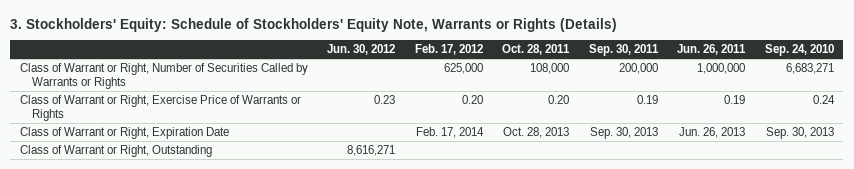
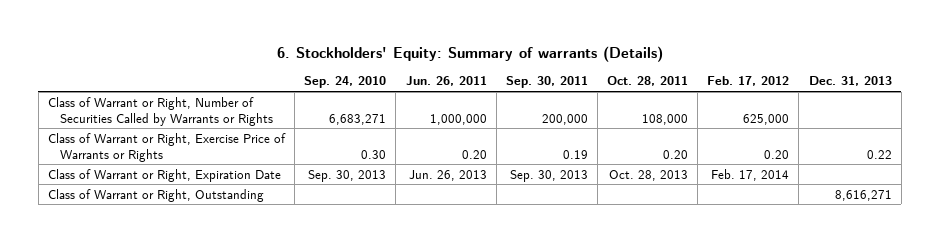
- 3. Stockholders' Equity: Schedule of Stockholders' Equity Note, Warrants or Rights (Details)
+ 6. Stockholders' Equity: Summary of warrants (Details)
- | Jun. 30, 2012 | Feb. 17, 2012 | Oct. 28, 2011 | Sep. 30, 2011 | Jun. 26, 2011 | Sep. 24, 2010
+ | Sep. 24, 2010 | Jun. 26, 2011 | Sep. 30, 2011 | Oct. 28, 2011 | Feb. 17, 2012 | Dec. 31, 2013
- Class of Warrant or Right, Exercise Price of Warrants or Rights | 0.23 | 0.20 | 0.20 | 0.19 | 0.19 | 0.24
+ Class of Warrant or Right, Exercise Price of Warrants or Rights | 0.30 | 0.20 | 0.19 | 0.20 | 0.20 | 0.22

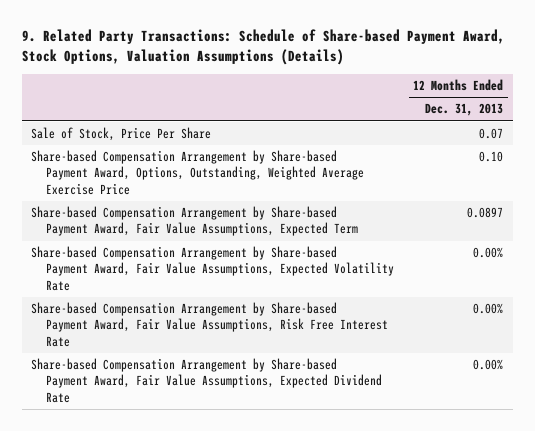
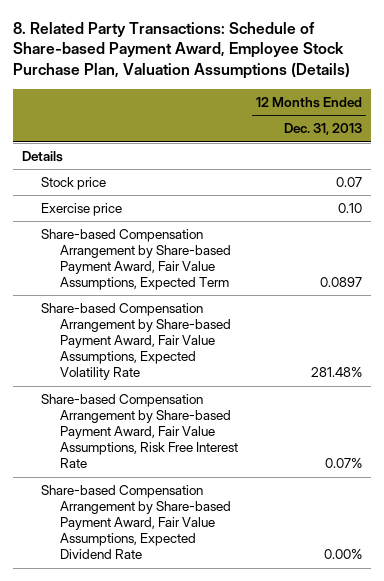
- 9. Related Party Transactions: Schedule of Share-based Payment Award, Stock Options, Valuation Assumptions (Details)
+ 8. Related Party Transactions: Schedule of Share-based Payment Award, Employee Stock Purchase Plan, Valuation Assumptions (Details)
- Sale of Stock, Price Per Share | 0.07
- Share-based Compensation Arrangement by Share-based Payment Award, Options, Outstanding, Weighted Average Exercise Price | 0.10
+ Details
+ Stock price | 0.07
+ Exercise price | 0.10
- Share-based Compensation Arrangement by Share-based Payment Award, Fair Value Assumptions, Expected Volatility Rate | 0.00%
- Share-based Compensation Arrangement by Share-based Payment Award, Fair Value Assumptions, Risk Free Interest Rate | 0.00%
+ Share-based Compensation Arrangement by Share-based Payment Award, Fair Value Assumptions, Expected Volatility Rate | 281.48%
+ Share-based Compensation Arrangement by Share-based Payment Award, Fair Value Assumptions, Risk Free Interest Rate | 0.07%

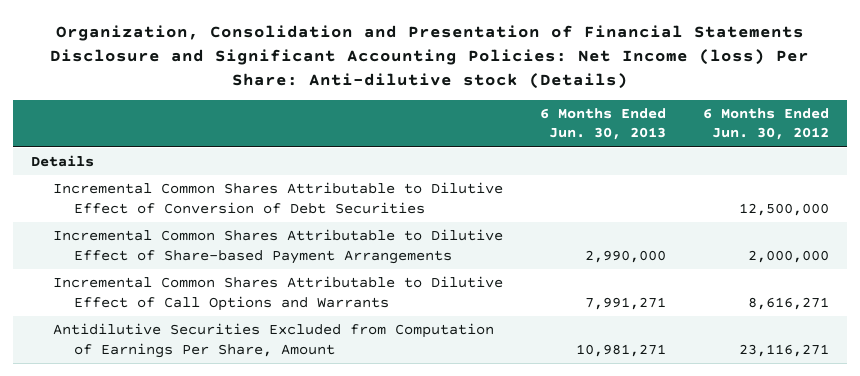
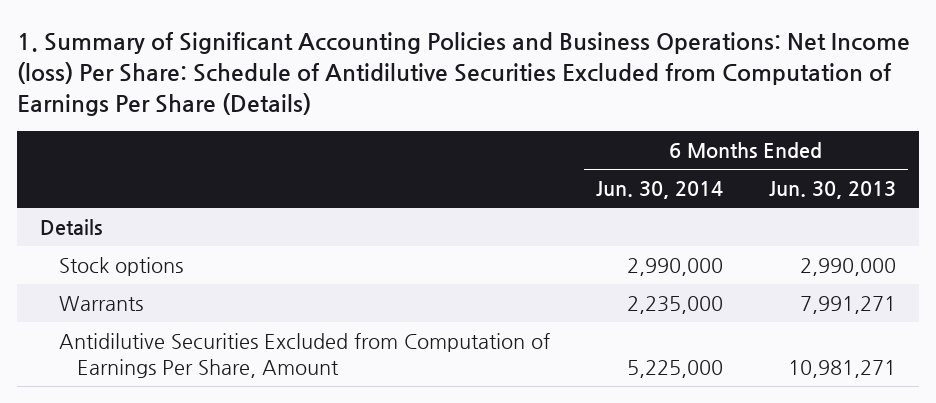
- Organization, Consolidation and Presentation of Financial Statements Disclosure and Significant Accounting Policies: Net Income (loss) Per Share: Anti-dilutive stock (Details)
+ 1. Summary of Significant Accounting Policies and Business Operations: Net Income (loss) Per Share: Schedule of Antidilutive Securities Excluded from Computation of Earnings Per Share (Details)
- | 6 Months Ended Jun. 30, 2013 | 6 Months Ended Jun. 30, 2012
+ | 6 Months Ended Jun. 30, 2014 | 6 Months Ended Jun. 30, 2013
- Incremental Common Shares Attributable to Dilutive Effect of Conversion of Debt Securities | | 12,500,000
- Incremental Common Shares Attributable to Dilutive Effect of Share-based Payment Arrangements | 2,990,000 | 2,000,000
- Incremental Common Shares Attributable to Dilutive Effect of Call Options and Warrants | 7,991,271 | 8,616,271
+ Stock options | 2,990,000 | 2,990,000
+ Warrants | 2,235,000 | 7,991,271

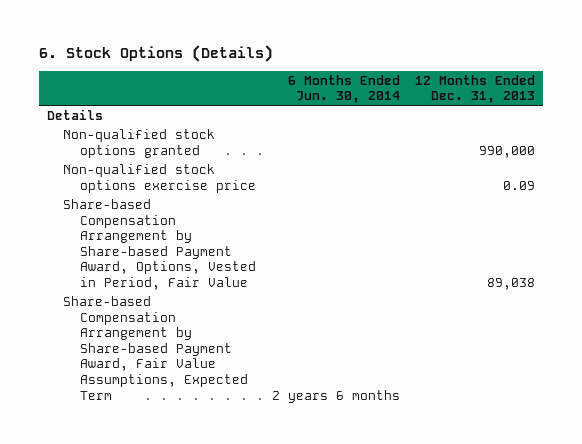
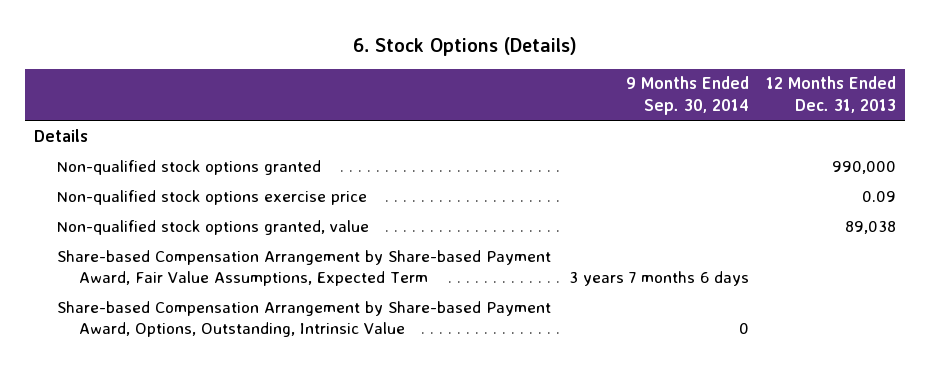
- | 6 Months Ended Jun. 30, 2014 | 12 Months Ended Dec. 31, 2013
+ | 9 Months Ended Sep. 30, 2014 | 12 Months Ended Dec. 31, 2013
- Share-based Compensation Arrangement by Share-based Payment Award, Options, Vested in Period, Fair Value | | 89,038
+ Non-qualified stock options granted, value | | 89,038
+ Share-based Compensation Arrangement by Share-based Payment Award, Options, Outstanding, Intrinsic Value | 0 |

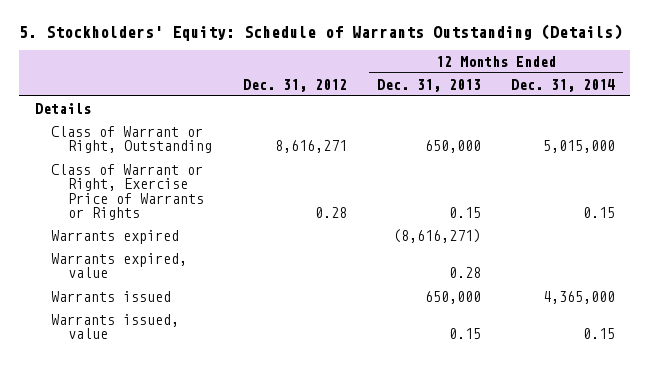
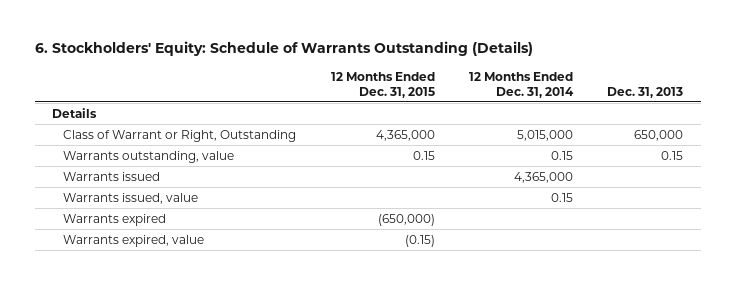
- 5. Stockholders' Equity: Schedule of Warrants Outstanding (Details)
+ 6. Stockholders' Equity: Schedule of Warrants Outstanding (Details)
- | Dec. 31, 2012 | 12 Months Ended Dec. 31, 2013 | 12 Months Ended Dec. 31, 2014
+ | 12 Months Ended Dec. 31, 2015 | 12 Months Ended Dec. 31, 2014 | Dec. 31, 2013
- Class of Warrant or Right, Exercise Price of Warrants or Rights | 0.28 | 0.15 | 0.15
+ Warrants outstanding, value | 0.15 | 0.15 | 0.15
moved down: Warrants expired | (650,000) | |
moved down: Warrants expired, value | (0.15) | |

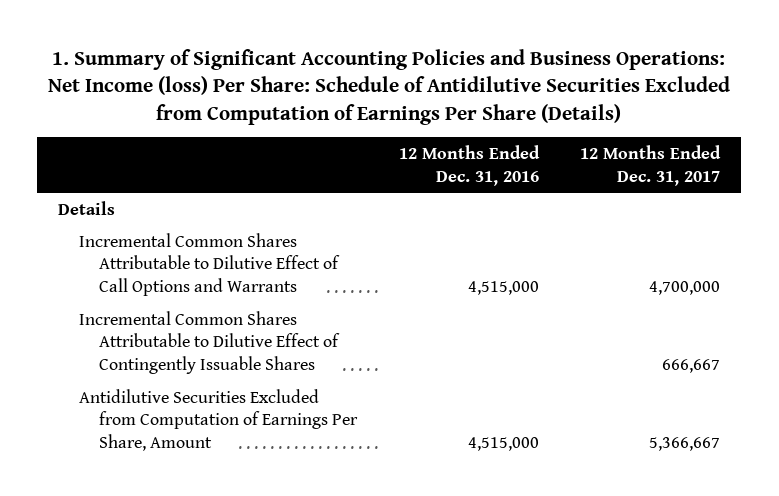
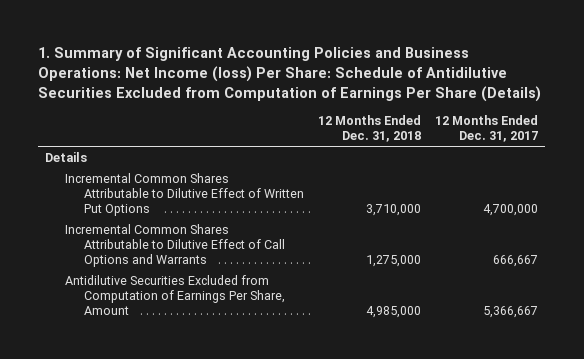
- | 12 Months Ended Dec. 31, 2016 | 12 Months Ended Dec. 31, 2017
+ | 12 Months Ended Dec. 31, 2018 | 12 Months Ended Dec. 31, 2017
- Incremental Common Shares Attributable to Dilutive Effect of Call Options and Warrants | 4,515,000 | 4,700,000
- Incremental Common Shares Attributable to Dilutive Effect of Contingently Issuable Shares | | 666,667
+ Incremental Common Shares Attributable to Dilutive Effect of Written Put Options | 3,710,000 | 4,700,000
+ Incremental Common Shares Attributable to Dilutive Effect of Call Options and Warrants | 1,275,000 | 666,667

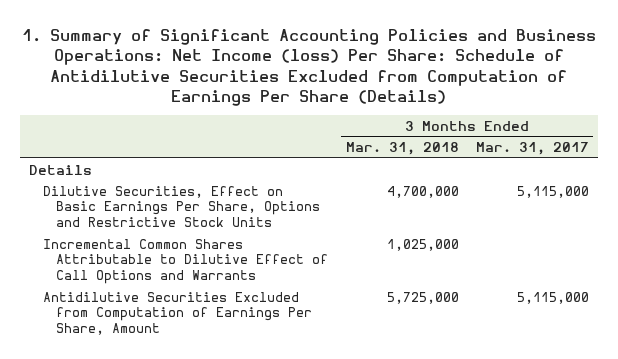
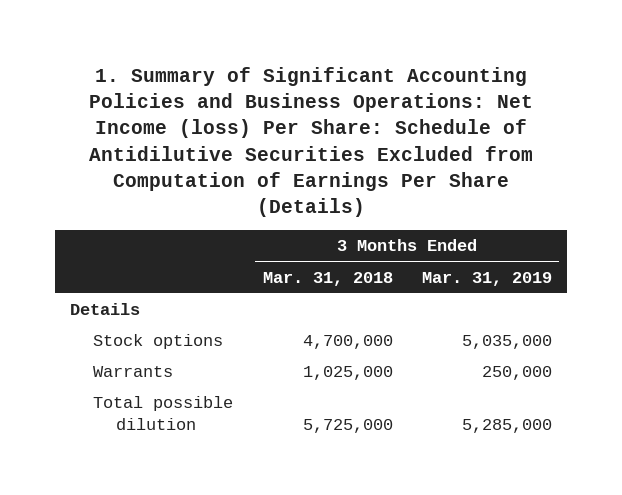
- | 3 Months Ended Mar. 31, 2018 | 3 Months Ended Mar. 31, 2017
+ | 3 Months Ended Mar. 31, 2018 | 3 Months Ended Mar. 31, 2019
- Dilutive Securities, Effect on Basic Earnings Per Share, Options and Restrictive Stock Units | 4,700,000 | 5,115,000
- Incremental Common Shares Attributable to Dilutive Effect of Call Options and Warrants | 1,025,000 |
- Antidilutive Securities Excluded from Computation of Earnings Per Share, Amount | 5,725,000 | 5,115,000
+ Stock options | 4,700,000 | 5,035,000
+ Warrants | 1,025,000 | 250,000
+ Total possible dilution | 5,725,000 | 5,285,000

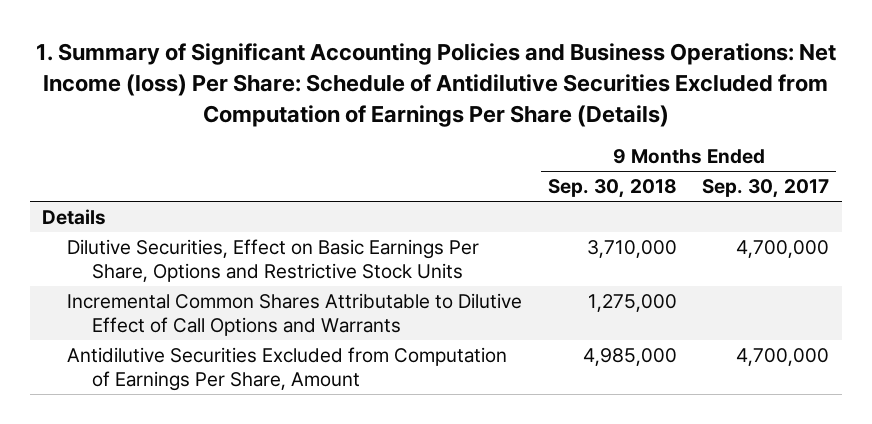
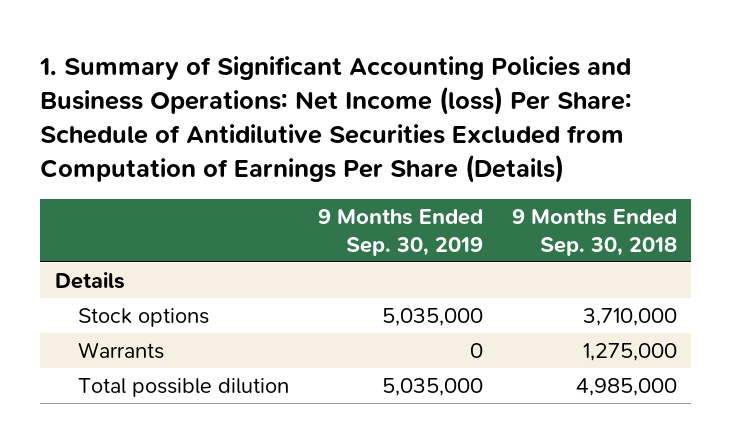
- | 9 Months Ended Sep. 30, 2018 | 9 Months Ended Sep. 30, 2017
+ | 9 Months Ended Sep. 30, 2019 | 9 Months Ended Sep. 30, 2018
- Dilutive Securities, Effect on Basic Earnings Per Share, Options and Restrictive Stock Units | 3,710,000 | 4,700,000
- Incremental Common Shares Attributable to Dilutive Effect of Call Options and Warrants | 1,275,000 |
- Antidilutive Securities Excluded from Computation of Earnings Per Share, Amount | 4,985,000 | 4,700,000
+ Stock options | 5,035,000 | 3,710,000
+ Warrants | 0 | 1,275,000
+ Total possible dilution | 5,035,000 | 4,985,000

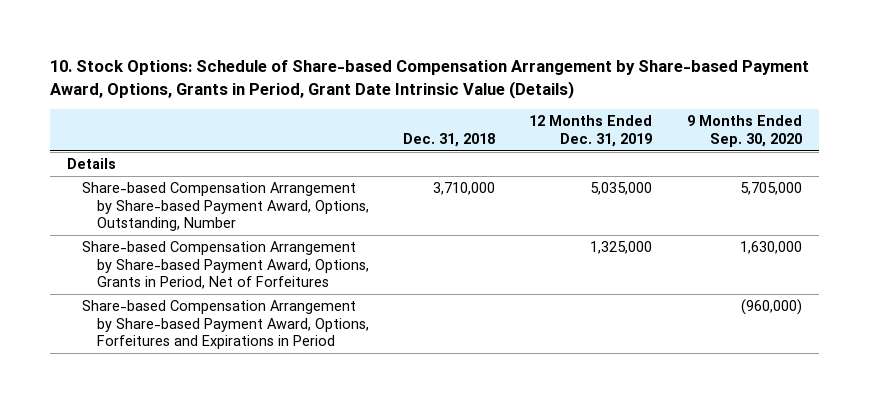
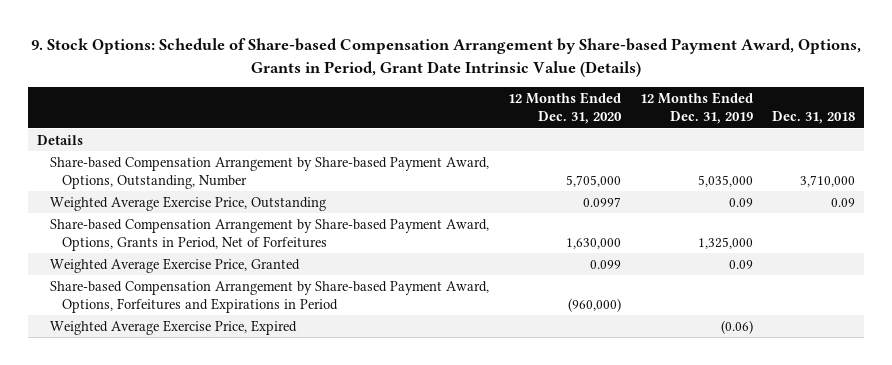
- 10. Stock Options: Schedule of Share-based Compensation Arrangement by Share-based Payment Award, Options, Grants in Period, Grant Date Intrinsic Value (Details)
+ 9. Stock Options: Schedule of Share-based Compensation Arrangement by Share-based Payment Award, Options, Grants in Period, Grant Date Intrinsic Value (Details)
- | Dec. 31, 2018 | 12 Months Ended Dec. 31, 2019 | 9 Months Ended Sep. 30, 2020
+ | 12 Months Ended Dec. 31, 2020 | 12 Months Ended Dec. 31, 2019 | Dec. 31, 2018
+ Weighted Average Exercise Price, Outstanding | 0.0997 | 0.09 | 0.09
+ Weighted Average Exercise Price, Granted | 0.099 | 0.09 |
+ Weighted Average Exercise Price, Expired | | (0.06) |

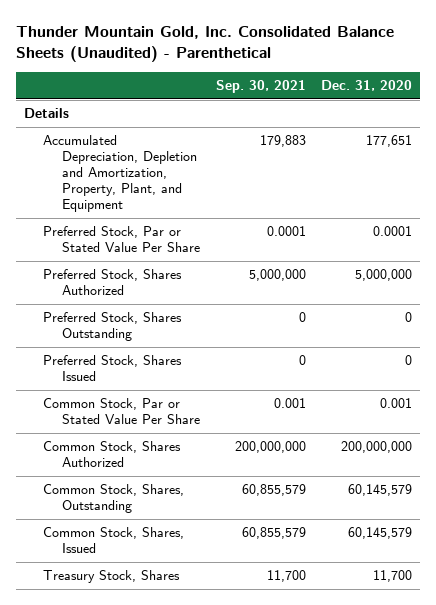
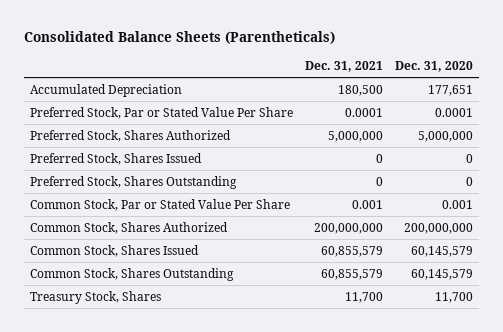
- Thunder Mountain Gold, Inc. Consolidated Balance Sheets (Unaudited) - Parenthetical
+ Consolidated Balance Sheets (Parentheticals)
- | Sep. 30, 2021 | Dec. 31, 2020
+ | Dec. 31, 2021 | Dec. 31, 2020
- Details
- Accumulated Depreciation, Depletion and Amortization, Property, Plant, and Equipment | 179,883 | 177,651
+ Accumulated Depreciation | 180,500 | 177,651
moved down: Preferred Stock, Shares Outstanding | 0 | 0
- Common Stock, Shares, Outstanding | 60,855,579 | 60,145,579
- Common Stock, Shares, Issued | 60,855,579 | 60,145,579
+ Common Stock, Shares Issued | 60,855,579 | 60,145,579
+ Common Stock, Shares Outstanding | 60,855,579 | 60,145,579

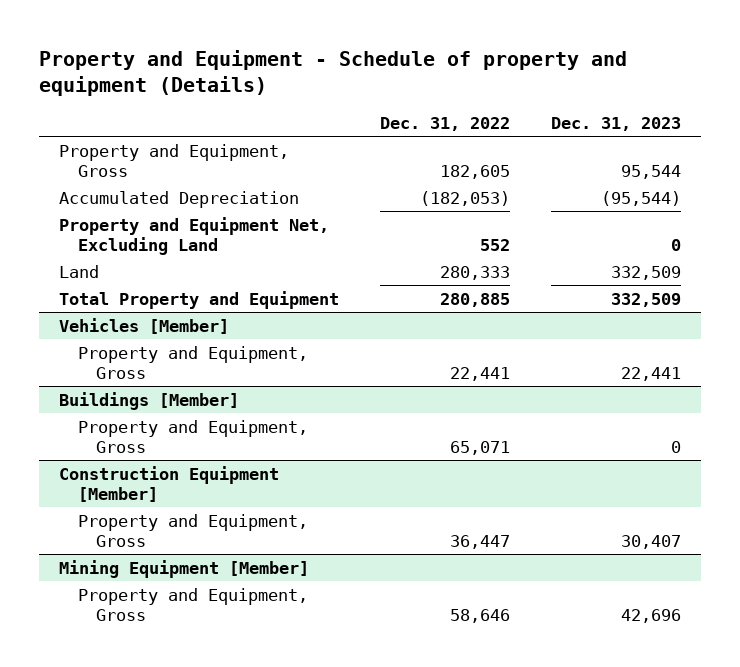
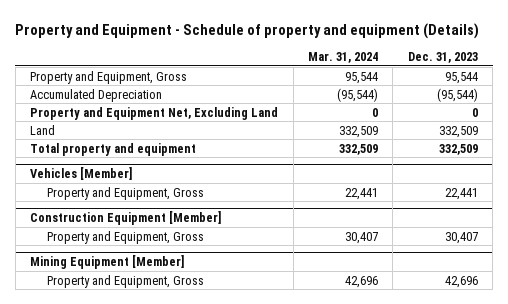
- | Dec. 31, 2022 | Dec. 31, 2023
+ | Mar. 31, 2024 | Dec. 31, 2023
- Total Property and Equipment | 280,885 | 332,509
+ Total property and equipment | 332,509 | 332,509
- Buildings [Member]
- Property and Equipment, Gross | 65,071 | 0

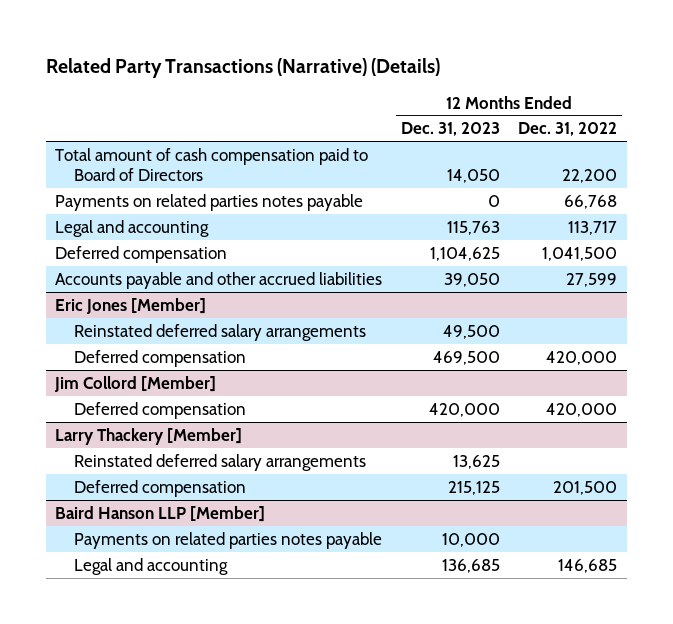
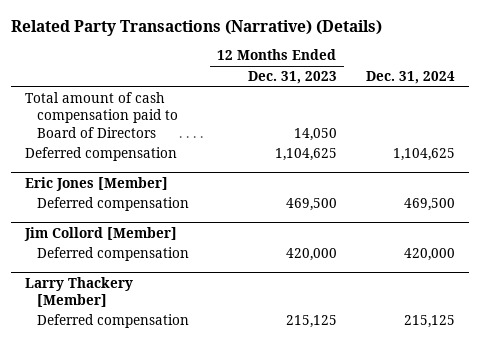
- | 12 Months Ended Dec. 31, 2023 | 12 Months Ended Dec. 31, 2022
+ | 12 Months Ended Dec. 31, 2023 | Dec. 31, 2024
- Payments on related parties notes payable | 0 | 66,768
- Legal and accounting | 115,763 | 113,717
- Accounts payable and other accrued liabilities | 39,050 | 27,599
@ Eric Jones [Member]
- Reinstated deferred salary arrangements | 49,500 |
@ Larry Thackery [Member]
- Reinstated deferred salary arrangements | 13,625 |
- Baird Hanson LLP [Member]
- Payments on related parties notes payable | 10,000 |
- Legal and accounting | 136,685 | 146,685

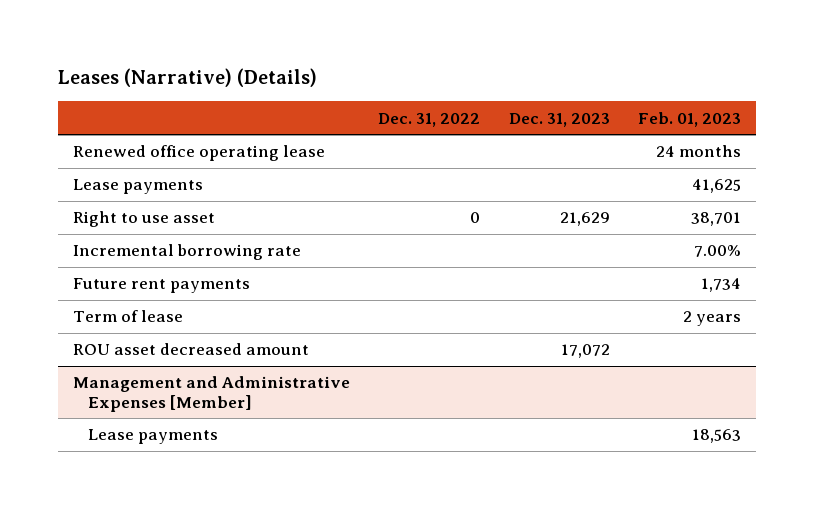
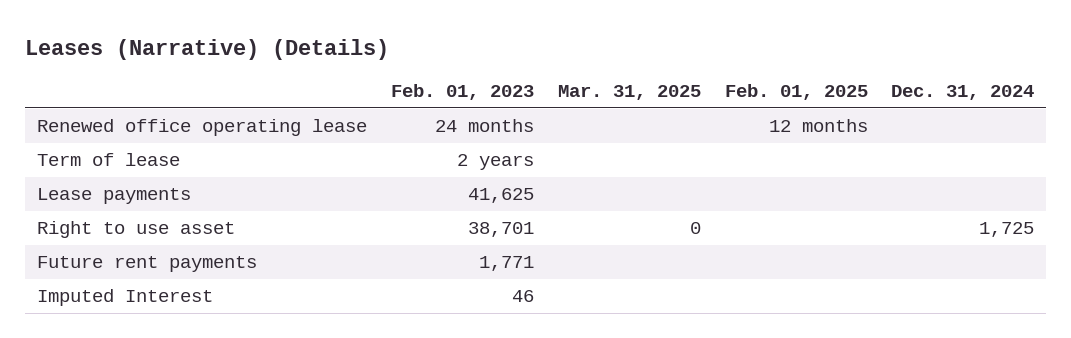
- | Dec. 31, 2022 | Dec. 31, 2023 | Feb. 01, 2023
+ | Feb. 01, 2023 | Mar. 31, 2025 | Feb. 01, 2025 | Dec. 31, 2024
moved up: Term of lease | 2 years | | |
- Incremental borrowing rate | | | 7.00%
- Future rent payments | | | 1,734
- ROU asset decreased amount | | 17,072 |
- Management and Administrative Expenses [Member]
- Lease payments | | | 18,563
+ Future rent payments | 1,771 | | |
+ Imputed Interest | 46 | | |

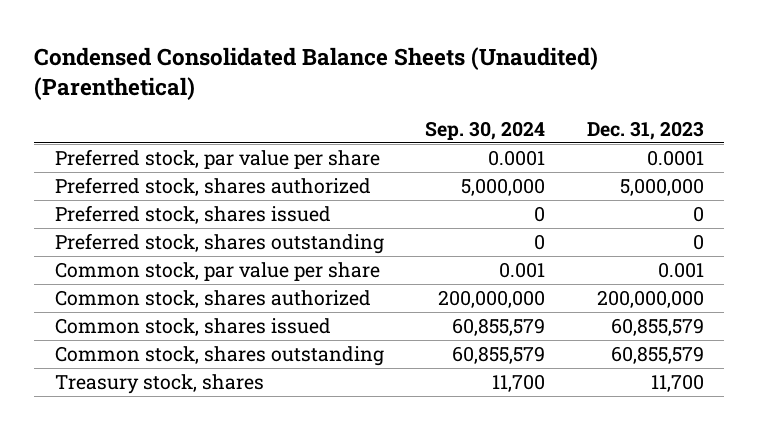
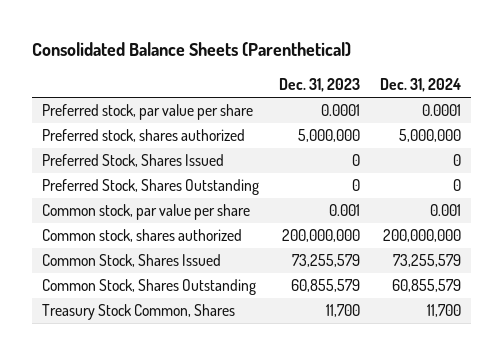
- Condensed Consolidated Balance Sheets (Unaudited) (Parenthetical)
+ Consolidated Balance Sheets (Parenthetical)
- | Sep. 30, 2024 | Dec. 31, 2023
+ | Dec. 31, 2023 | Dec. 31, 2024
- Preferred stock, shares issued | 0 | 0
- Preferred stock, shares outstanding | 0 | 0
+ Preferred Stock, Shares Issued | 0 | 0
+ Preferred Stock, Shares Outstanding | 0 | 0
- Common stock, shares issued | 60,855,579 | 60,855,579
- Common stock, shares outstanding | 60,855,579 | 60,855,579
- Treasury stock, shares | 11,700 | 11,700
+ Common Stock, Shares Issued | 73,255,579 | 73,255,579
+ Common Stock, Shares Outstanding | 60,855,579 | 60,855,579
+ Treasury Stock Common, Shares | 11,700 | 11,700

